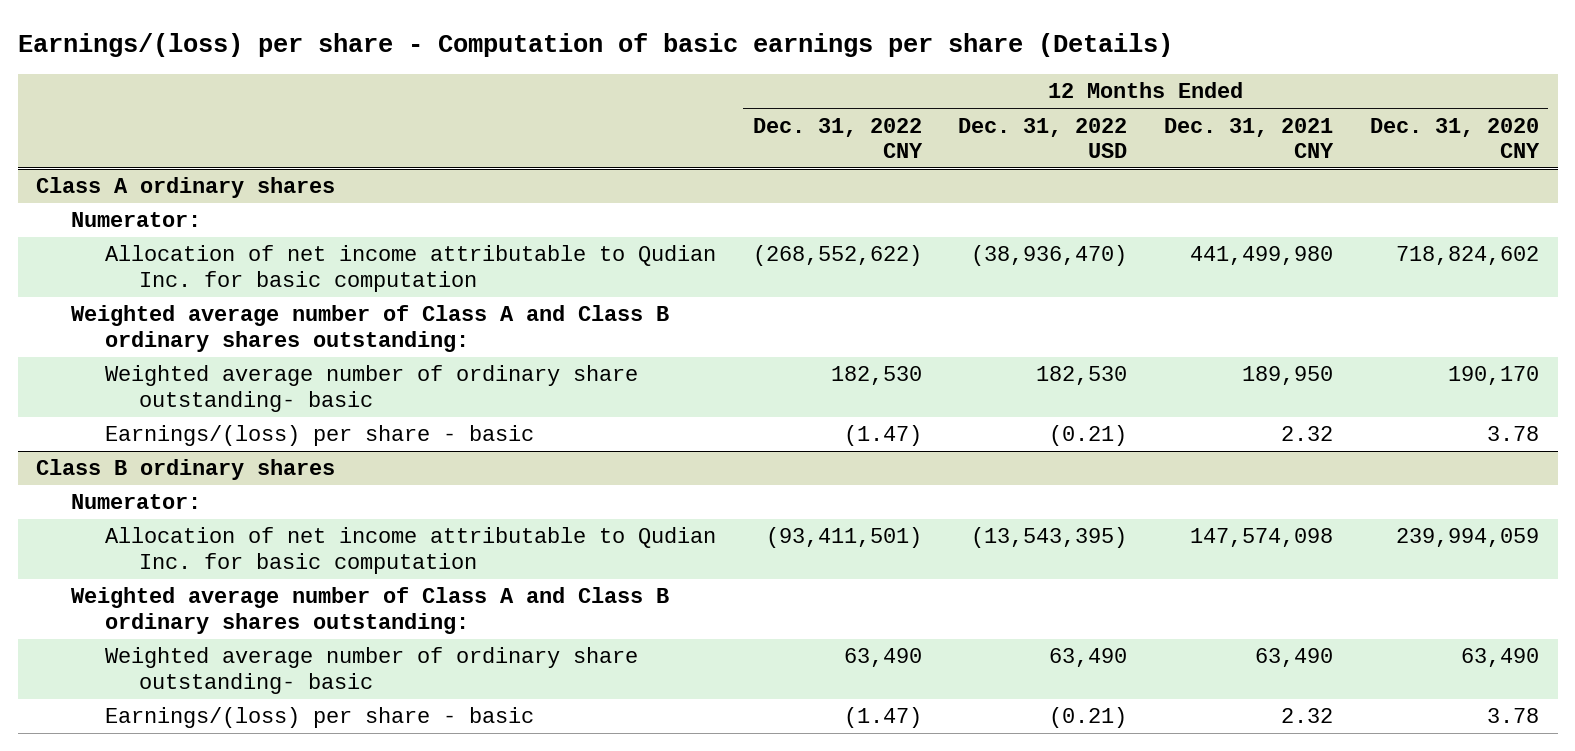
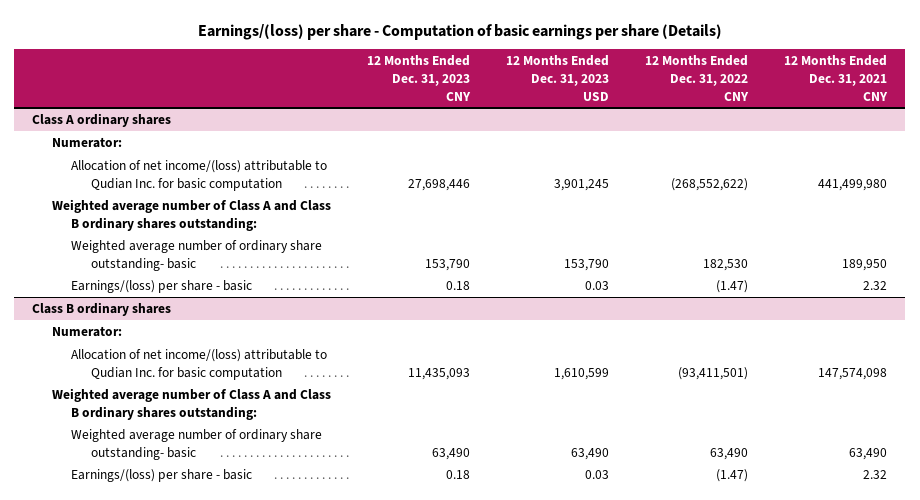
- | 12 Months Ended Dec. 31, 2022 CNY | 12 Months Ended Dec. 31, 2022 USD | 12 Months Ended Dec. 31, 2021 CNY | 12 Months Ended Dec. 31, 2020 CNY
+ | 12 Months Ended Dec. 31, 2023 CNY | 12 Months Ended Dec. 31, 2023 USD | 12 Months Ended Dec. 31, 2022 CNY | 12 Months Ended Dec. 31, 2021 CNY
@ Class A ordinary shares
- Allocation of net income attributable to Qudian Inc. for basic computation | (268,552,622) | (38,936,470) | 441,499,980 | 718,824,602
+ Allocation of net income/(loss) attributable to Qudian Inc. for basic computation | 27,698,446 | 3,901,245 | (268,552,622) | 441,499,980
@ Class B ordinary shares
- Allocation of net income attributable to Qudian Inc. for basic computation | (93,411,501) | (13,543,395) | 147,574,098 | 239,994,059
+ Allocation of net income/(loss) attributable to Qudian Inc. for basic computation | 11,435,093 | 1,610,599 | (93,411,501) | 147,574,098

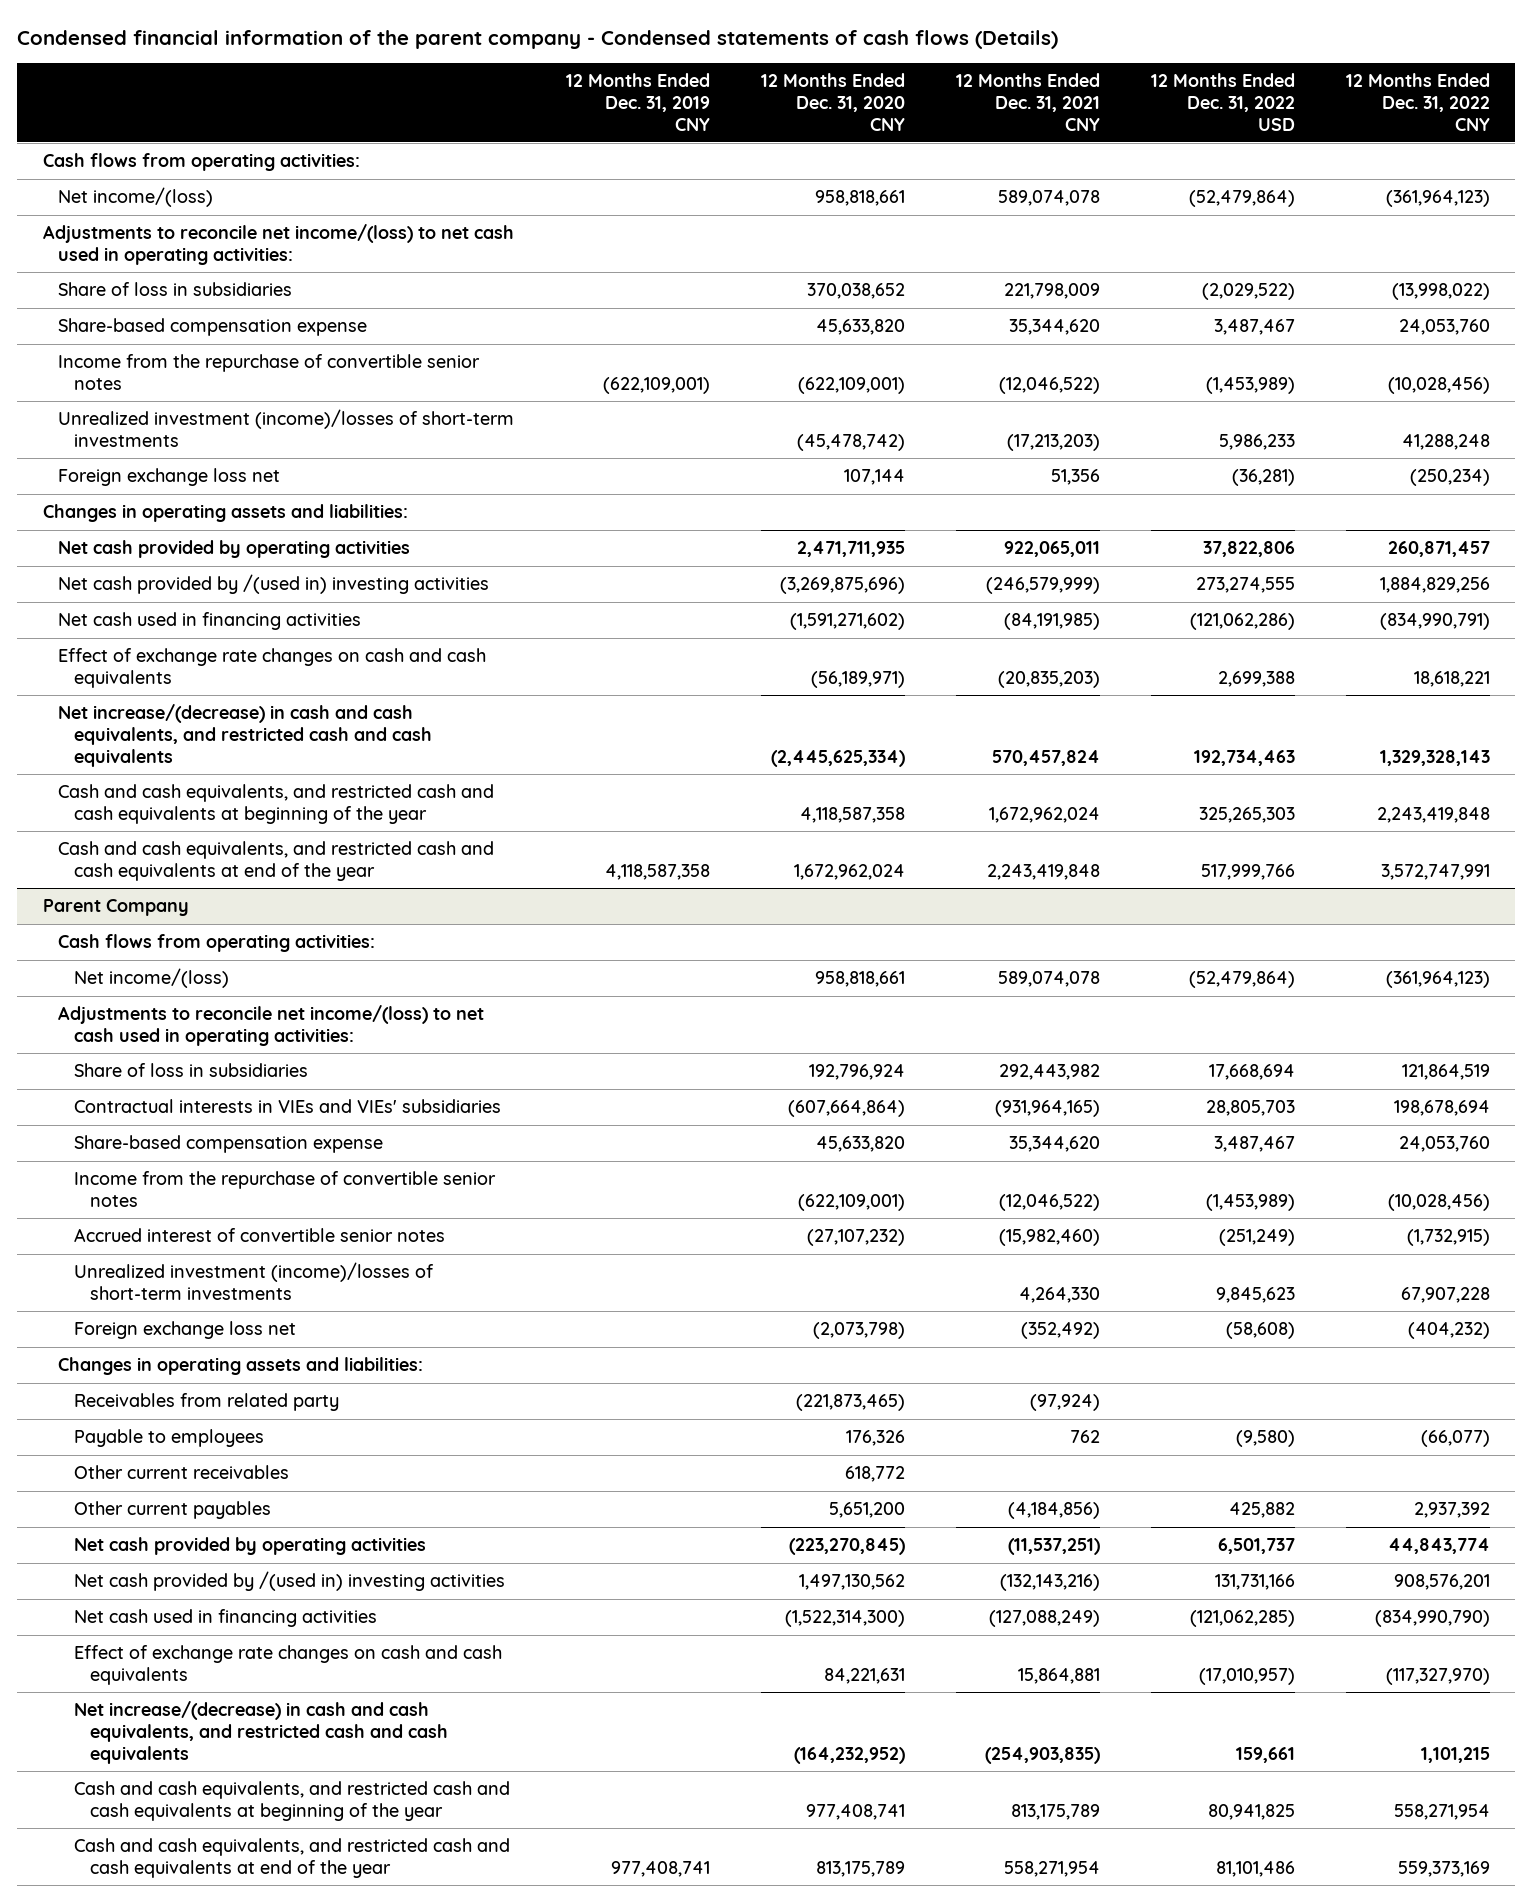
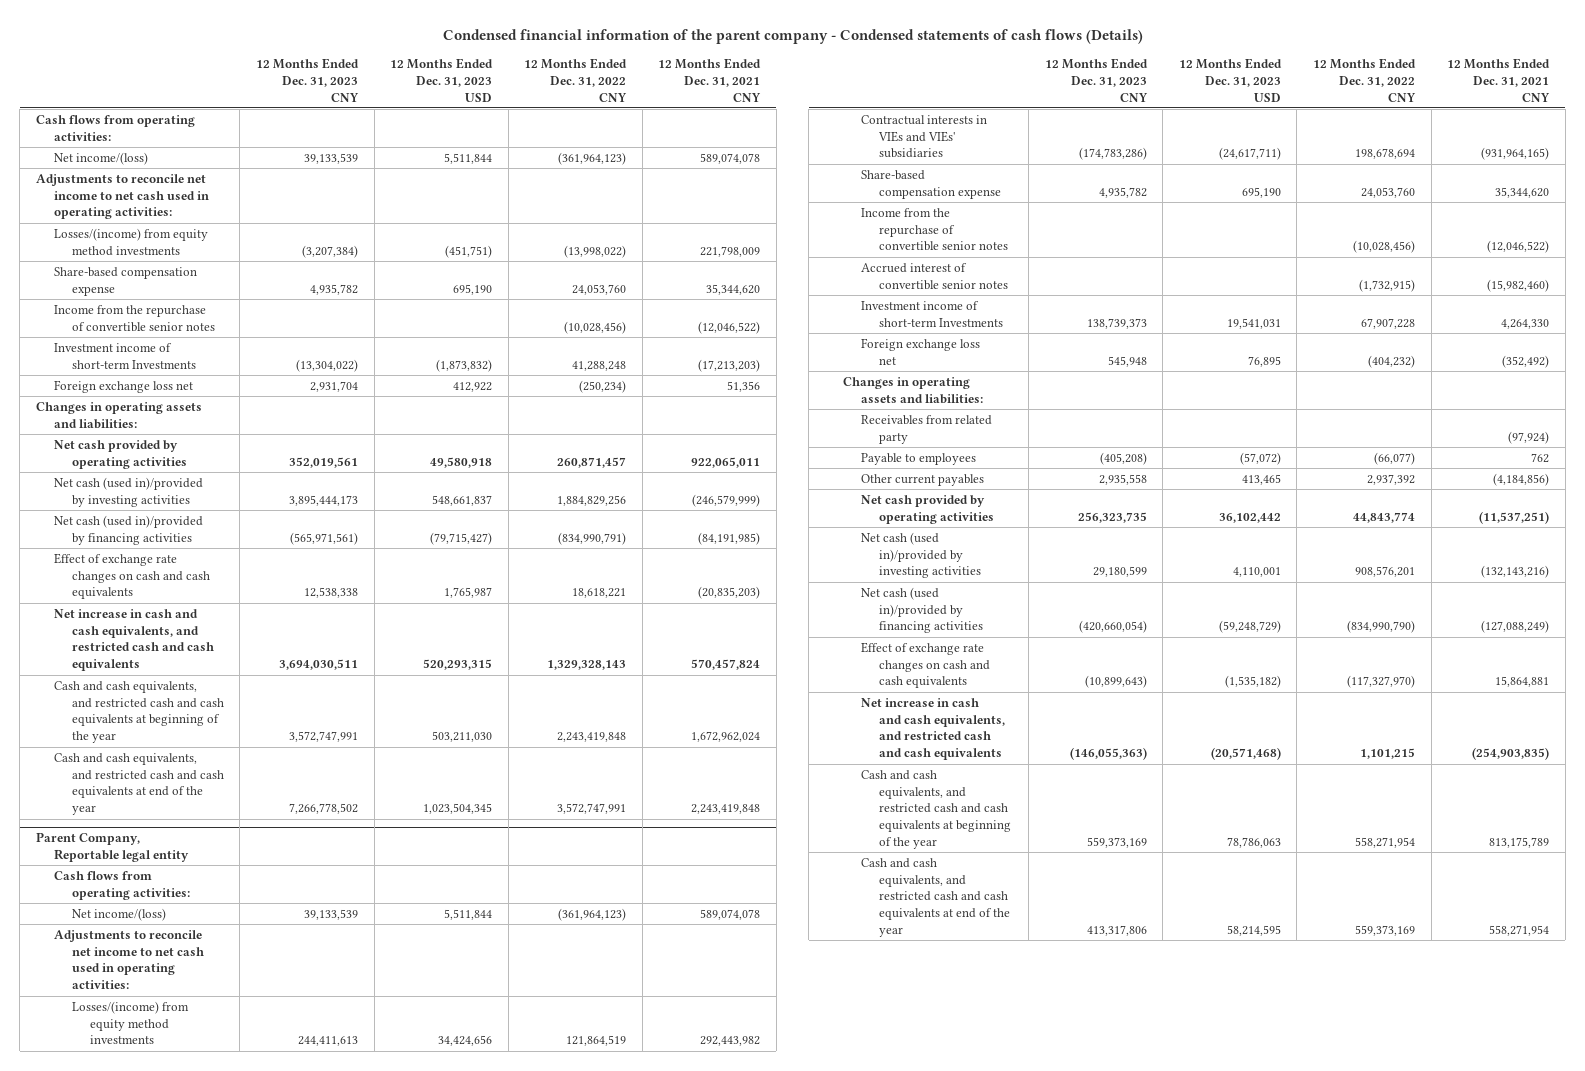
- | 12 Months Ended Dec. 31, 2019 CNY | 12 Months Ended Dec. 31, 2020 CNY | 12 Months Ended Dec. 31, 2021 CNY | 12 Months Ended Dec. 31, 2022 USD | 12 Months Ended Dec. 31, 2022 CNY
+ | 12 Months Ended Dec. 31, 2023 CNY | 12 Months Ended Dec. 31, 2023 USD | 12 Months Ended Dec. 31, 2022 CNY | 12 Months Ended Dec. 31, 2021 CNY
- Adjustments to reconcile net income/(loss) to net cash used in operating activities:
- Share of loss in subsidiaries | | 370,038,652 | 221,798,009 | (2,029,522) | (13,998,022)
+ Adjustments to reconcile net income to net cash used in operating activities:
+ Losses/(income) from equity method investments | (3,207,384) | (451,751) | (13,998,022) | 221,798,009
- Unrealized investment (income)/losses of short-term investments | | (45,478,742) | (17,213,203) | 5,986,233 | 41,288,248
+ Investment income of short-term Investments | (13,304,022) | (1,873,832) | 41,288,248 | (17,213,203)
- Net cash provided by /(used in) investing activities | | (3,269,875,696) | (246,579,999) | 273,274,555 | 1,884,829,256
- Net cash used in financing activities | | (1,591,271,602) | (84,191,985) | (121,062,286) | (834,990,791)
+ Net cash (used in)/provided by investing activities | 3,895,444,173 | 548,661,837 | 1,884,829,256 | (246,579,999)
+ Net cash (used in)/provided by financing activities | (565,971,561) | (79,715,427) | (834,990,791) | (84,191,985)
- Net increase/(decrease) in cash and cash equivalents, and restricted cash and cash equivalents | | (2,445,625,334) | 570,457,824 | 192,734,463 | 1,329,328,143
+ Net increase in cash and cash equivalents, and restricted cash and cash equivalents | 3,694,030,511 | 520,293,315 | 1,329,328,143 | 570,457,824
- Parent Company
+ Parent Company, Reportable legal entity
- Adjustments to reconcile net income/(loss) to net cash used in operating activities:
- Share of loss in subsidiaries | | 192,796,924 | 292,443,982 | 17,668,694 | 121,864,519
+ Adjustments to reconcile net income to net cash used in operating activities:
+ Losses/(income) from equity method investments | 244,411,613 | 34,424,656 | 121,864,519 | 292,443,982
- Unrealized investment (income)/losses of short-term investments | | | 4,264,330 | 9,845,623 | 67,907,228
+ Investment income of short-term Investments | 138,739,373 | 19,541,031 | 67,907,228 | 4,264,330
- Other current receivables | | 618,772 | | |
- Net cash provided by /(used in) investing activities | | 1,497,130,562 | (132,143,216) | 131,731,166 | 908,576,201
- Net cash used in financing activities | | (1,522,314,300) | (127,088,249) | (121,062,285) | (834,990,790)
+ Net cash (used in)/provided by investing activities | 29,180,599 | 4,110,001 | 908,576,201 | (132,143,216)
+ Net cash (used in)/provided by financing activities | (420,660,054) | (59,248,729) | (834,990,790) | (127,088,249)
- Net increase/(decrease) in cash and cash equivalents, and restricted cash and cash equivalents | | (164,232,952) | (254,903,835) | 159,661 | 1,101,215
+ Net increase in cash and cash equivalents, and restricted cash and cash equivalents | (146,055,363) | (20,571,468) | 1,101,215 | (254,903,835)

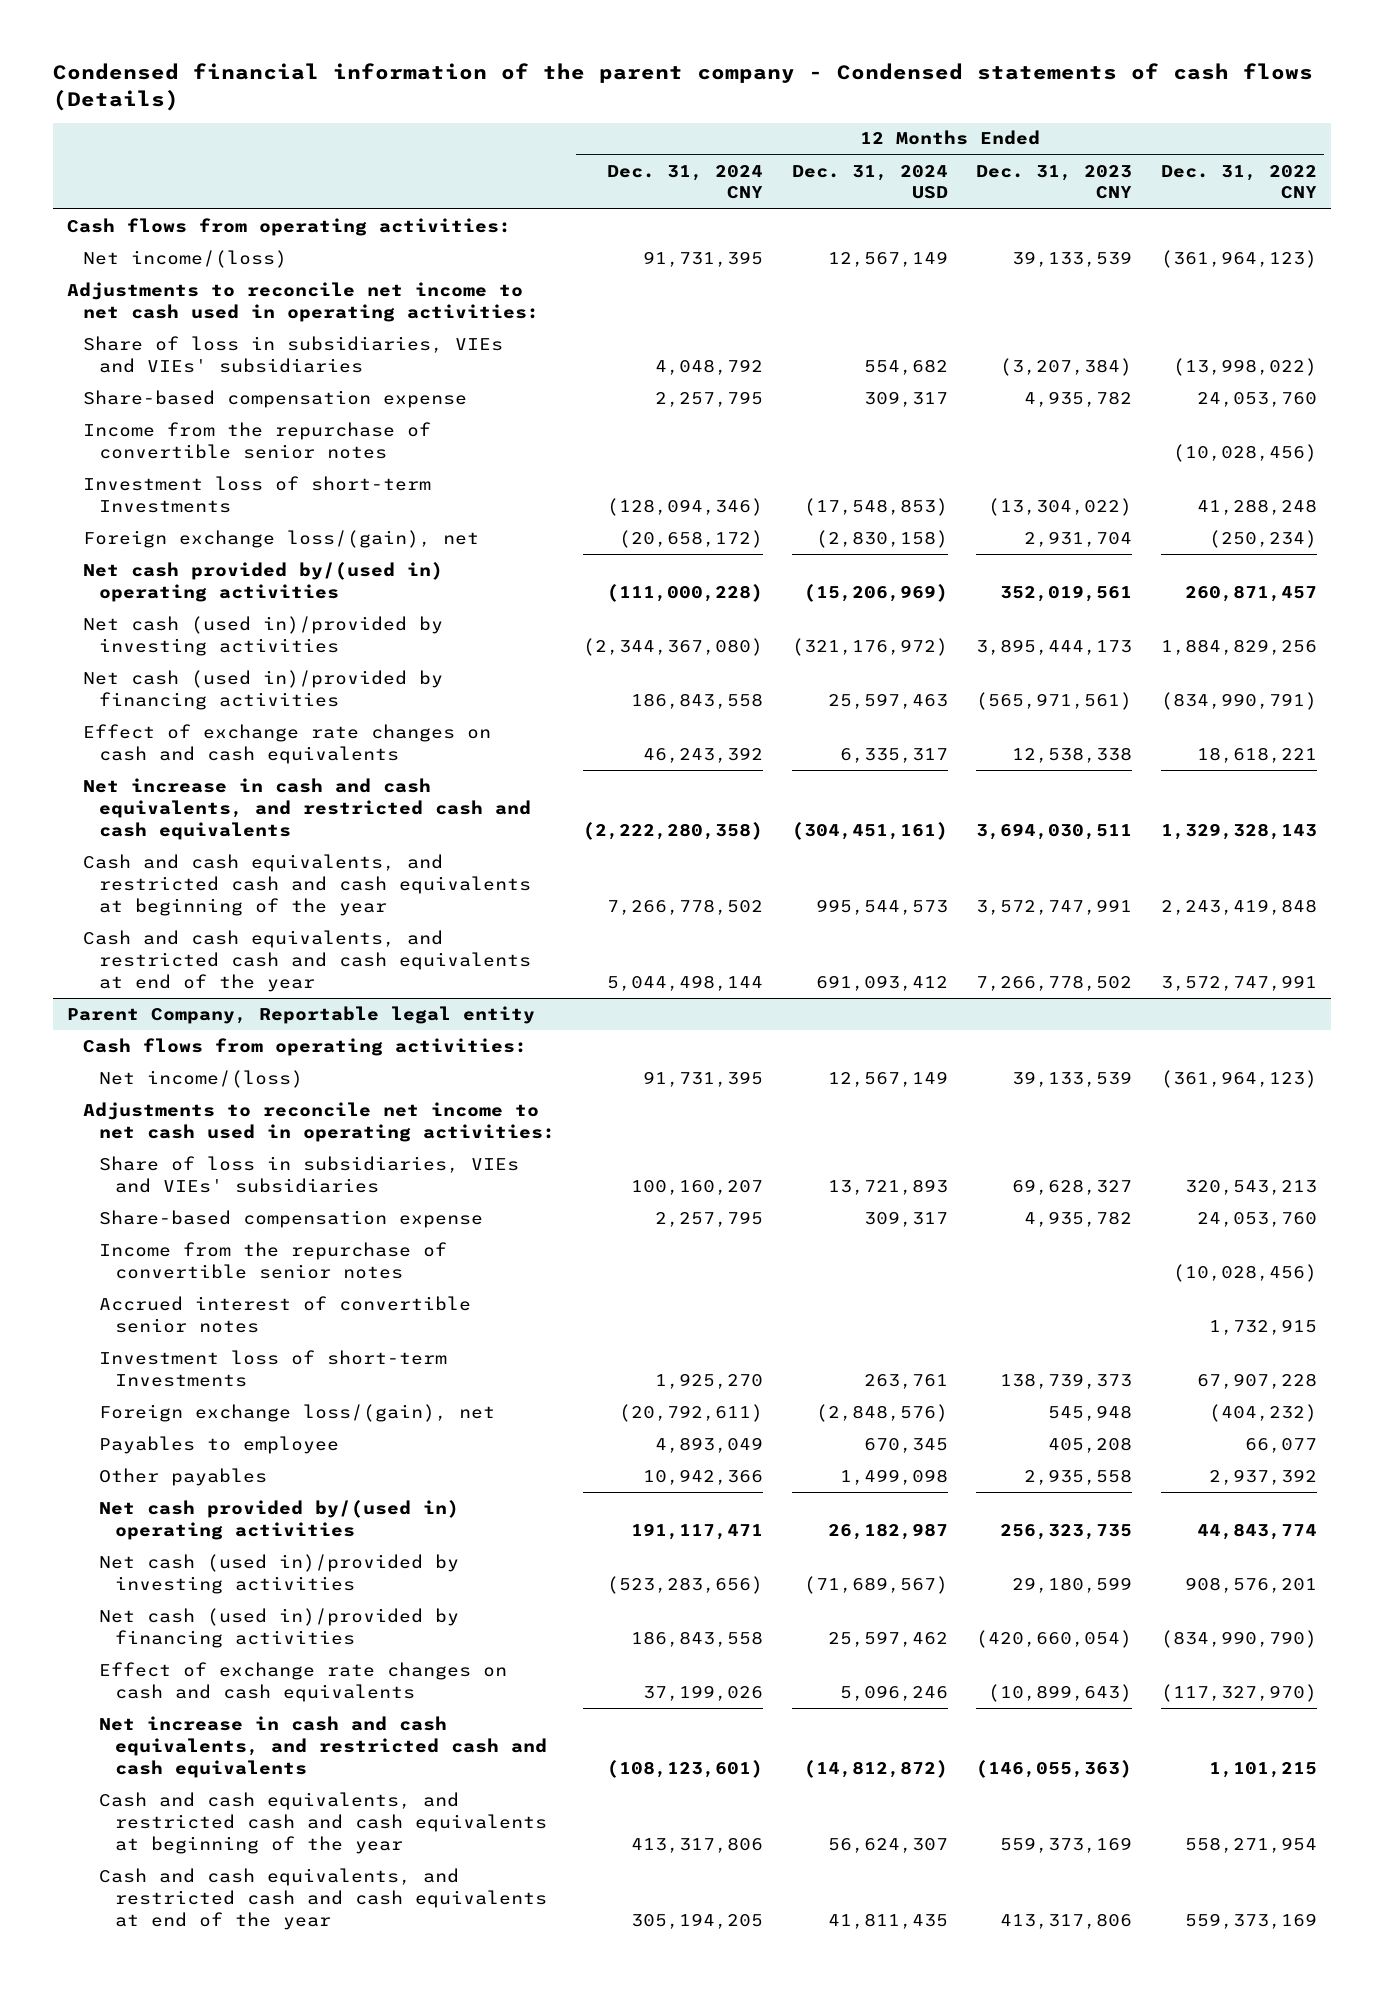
- | 12 Months Ended Dec. 31, 2023 CNY | 12 Months Ended Dec. 31, 2023 USD | 12 Months Ended Dec. 31, 2022 CNY | 12 Months Ended Dec. 31, 2021 CNY
+ | 12 Months Ended Dec. 31, 2024 CNY | 12 Months Ended Dec. 31, 2024 USD | 12 Months Ended Dec. 31, 2023 CNY | 12 Months Ended Dec. 31, 2022 CNY
- Losses/(income) from equity method investments | (3,207,384) | (451,751) | (13,998,022) | 221,798,009
+ Share of loss in subsidiaries, VIEs and VIEs' subsidiaries | 4,048,792 | 554,682 | (3,207,384) | (13,998,022)
- Investment income of short-term Investments | (13,304,022) | (1,873,832) | 41,288,248 | (17,213,203)
- Foreign exchange loss net | 2,931,704 | 412,922 | (250,234) | 51,356
- Changes in operating assets and liabilities:
- Net cash provided by operating activities | 352,019,561 | 49,580,918 | 260,871,457 | 922,065,011
+ Investment loss of short-term Investments | (128,094,346) | (17,548,853) | (13,304,022) | 41,288,248
+ Foreign exchange loss/(gain), net | (20,658,172) | (2,830,158) | 2,931,704 | (250,234)
+ Net cash provided by/(used in) operating activities | (111,000,228) | (15,206,969) | 352,019,561 | 260,871,457
@ Parent Company, Reportable legal entity
- Losses/(income) from equity method investments | 244,411,613 | 34,424,656 | 121,864,519 | 292,443,982
- Contractual interests in VIEs and VIEs' subsidiaries | (174,783,286) | (24,617,711) | 198,678,694 | (931,964,165)
+ Share of loss in subsidiaries, VIEs and VIEs' subsidiaries | 100,160,207 | 13,721,893 | 69,628,327 | 320,543,213
- Accrued interest of convertible senior notes | | | (1,732,915) | (15,982,460)
- Investment income of short-term Investments | 138,739,373 | 19,541,031 | 67,907,228 | 4,264,330
- Foreign exchange loss net | 545,948 | 76,895 | (404,232) | (352,492)
- Changes in operating assets and liabilities:
- Receivables from related party | | | | (97,924)
- Payable to employees | (405,208) | (57,072) | (66,077) | 762
- Other current payables | 2,935,558 | 413,465 | 2,937,392 | (4,184,856)
- Net cash provided by operating activities | 256,323,735 | 36,102,442 | 44,843,774 | (11,537,251)
+ Accrued interest of convertible senior notes | | | | 1,732,915
+ Investment loss of short-term Investments | 1,925,270 | 263,761 | 138,739,373 | 67,907,228
+ Foreign exchange loss/(gain), net | (20,792,611) | (2,848,576) | 545,948 | (404,232)
+ Payables to employee | 4,893,049 | 670,345 | 405,208 | 66,077
+ Other payables | 10,942,366 | 1,499,098 | 2,935,558 | 2,937,392
+ Net cash provided by/(used in) operating activities | 191,117,471 | 26,182,987 | 256,323,735 | 44,843,774

